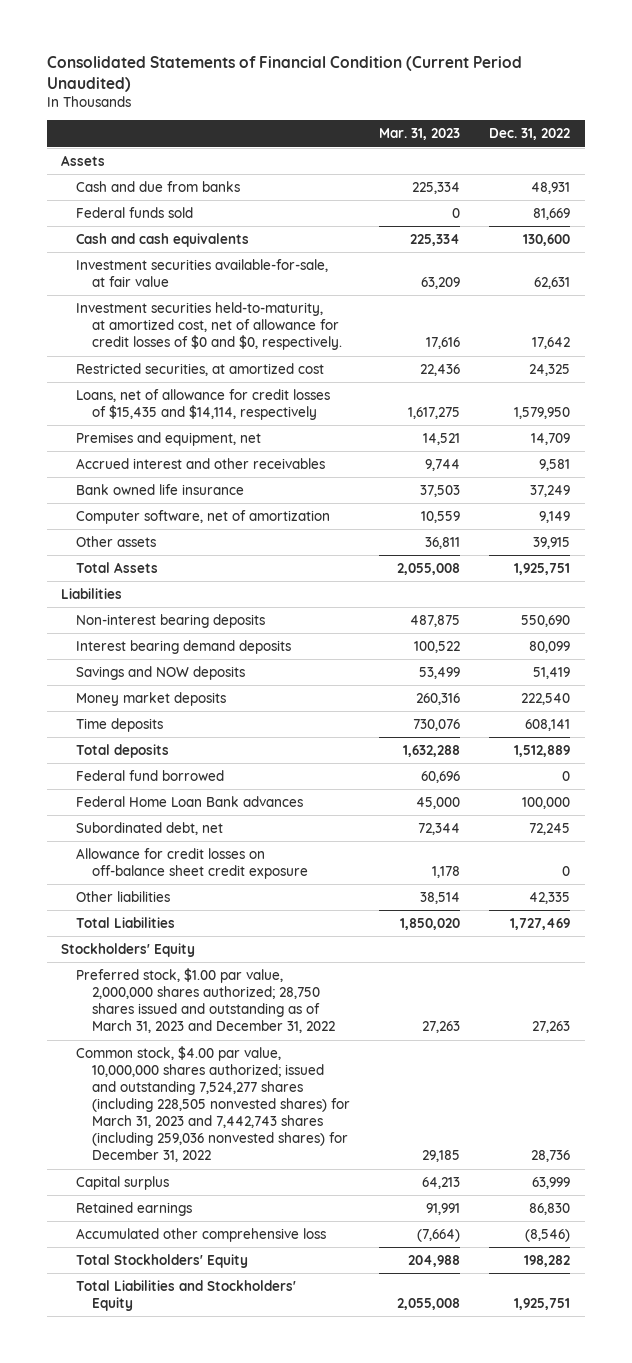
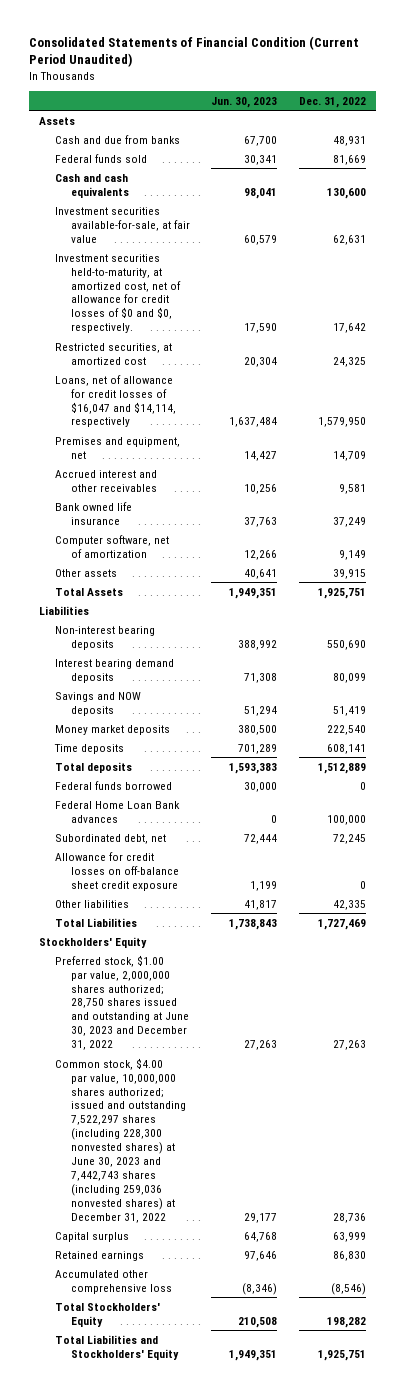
- | Mar. 31, 2023 | Dec. 31, 2022
+ | Jun. 30, 2023 | Dec. 31, 2022
- Loans, net of allowance for credit losses of $15,435 and $14,114, respectively | 1,617,275 | 1,579,950
+ Loans, net of allowance for credit losses of $16,047 and $14,114, respectively | 1,637,484 | 1,579,950
- Federal fund borrowed | 60,696 | 0
+ Federal funds borrowed | 30,000 | 0
- Preferred stock, $1.00 par value, 2,000,000 shares authorized; 28,750 shares issued and outstanding as of March 31, 2023 and December 31, 2022 | 27,263 | 27,263
- Common stock, $4.00 par value, 10,000,000 shares authorized; issued and outstanding 7,524,277 shares (including 228,505 nonvested shares) for March 31, 2023 and 7,442,743 shares (including 259,036 nonvested shares) for December 31, 2022 | 29,185 | 28,736
+ Preferred stock, $1.00 par value, 2,000,000 shares authorized; 28,750 shares issued and outstanding at June 30, 2023 and December 31, 2022 | 27,263 | 27,263
+ Common stock, $4.00 par value, 10,000,000 shares authorized; issued and outstanding 7,522,297 shares (including 228,300 nonvested shares) at June 30, 2023 and 7,442,743 shares (including 259,036 nonvested shares) at December 31, 2022 | 29,177 | 28,736

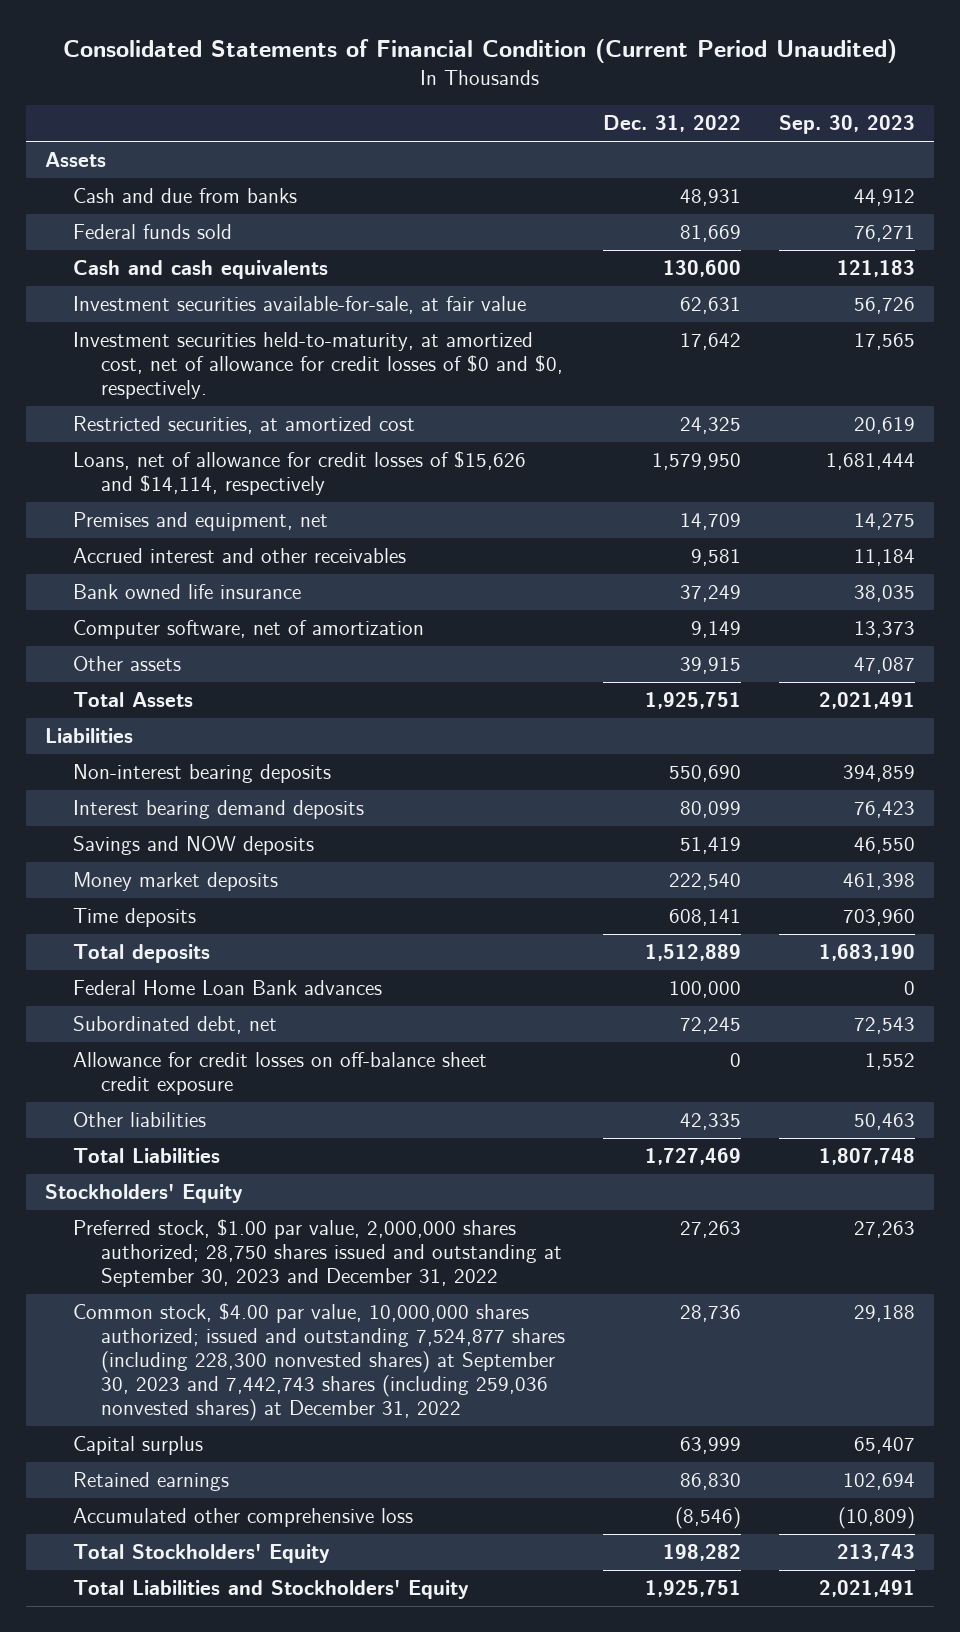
- | Jun. 30, 2023 | Dec. 31, 2022
+ | Dec. 31, 2022 | Sep. 30, 2023
- Loans, net of allowance for credit losses of $16,047 and $14,114, respectively | 1,637,484 | 1,579,950
+ Loans, net of allowance for credit losses of $15,626 and $14,114, respectively | 1,579,950 | 1,681,444
- Federal funds borrowed | 30,000 | 0
- Preferred stock, $1.00 par value, 2,000,000 shares authorized; 28,750 shares issued and outstanding at June 30, 2023 and December 31, 2022 | 27,263 | 27,263
- Common stock, $4.00 par value, 10,000,000 shares authorized; issued and outstanding 7,522,297 shares (including 228,300 nonvested shares) at June 30, 2023 and 7,442,743 shares (including 259,036 nonvested shares) at December 31, 2022 | 29,177 | 28,736
+ Preferred stock, $1.00 par value, 2,000,000 shares authorized; 28,750 shares issued and outstanding at September 30, 2023 and December 31, 2022 | 27,263 | 27,263
+ Common stock, $4.00 par value, 10,000,000 shares authorized; issued and outstanding 7,524,877 shares (including 228,300 nonvested shares) at September 30, 2023 and 7,442,743 shares (including 259,036 nonvested shares) at December 31, 2022 | 28,736 | 29,188

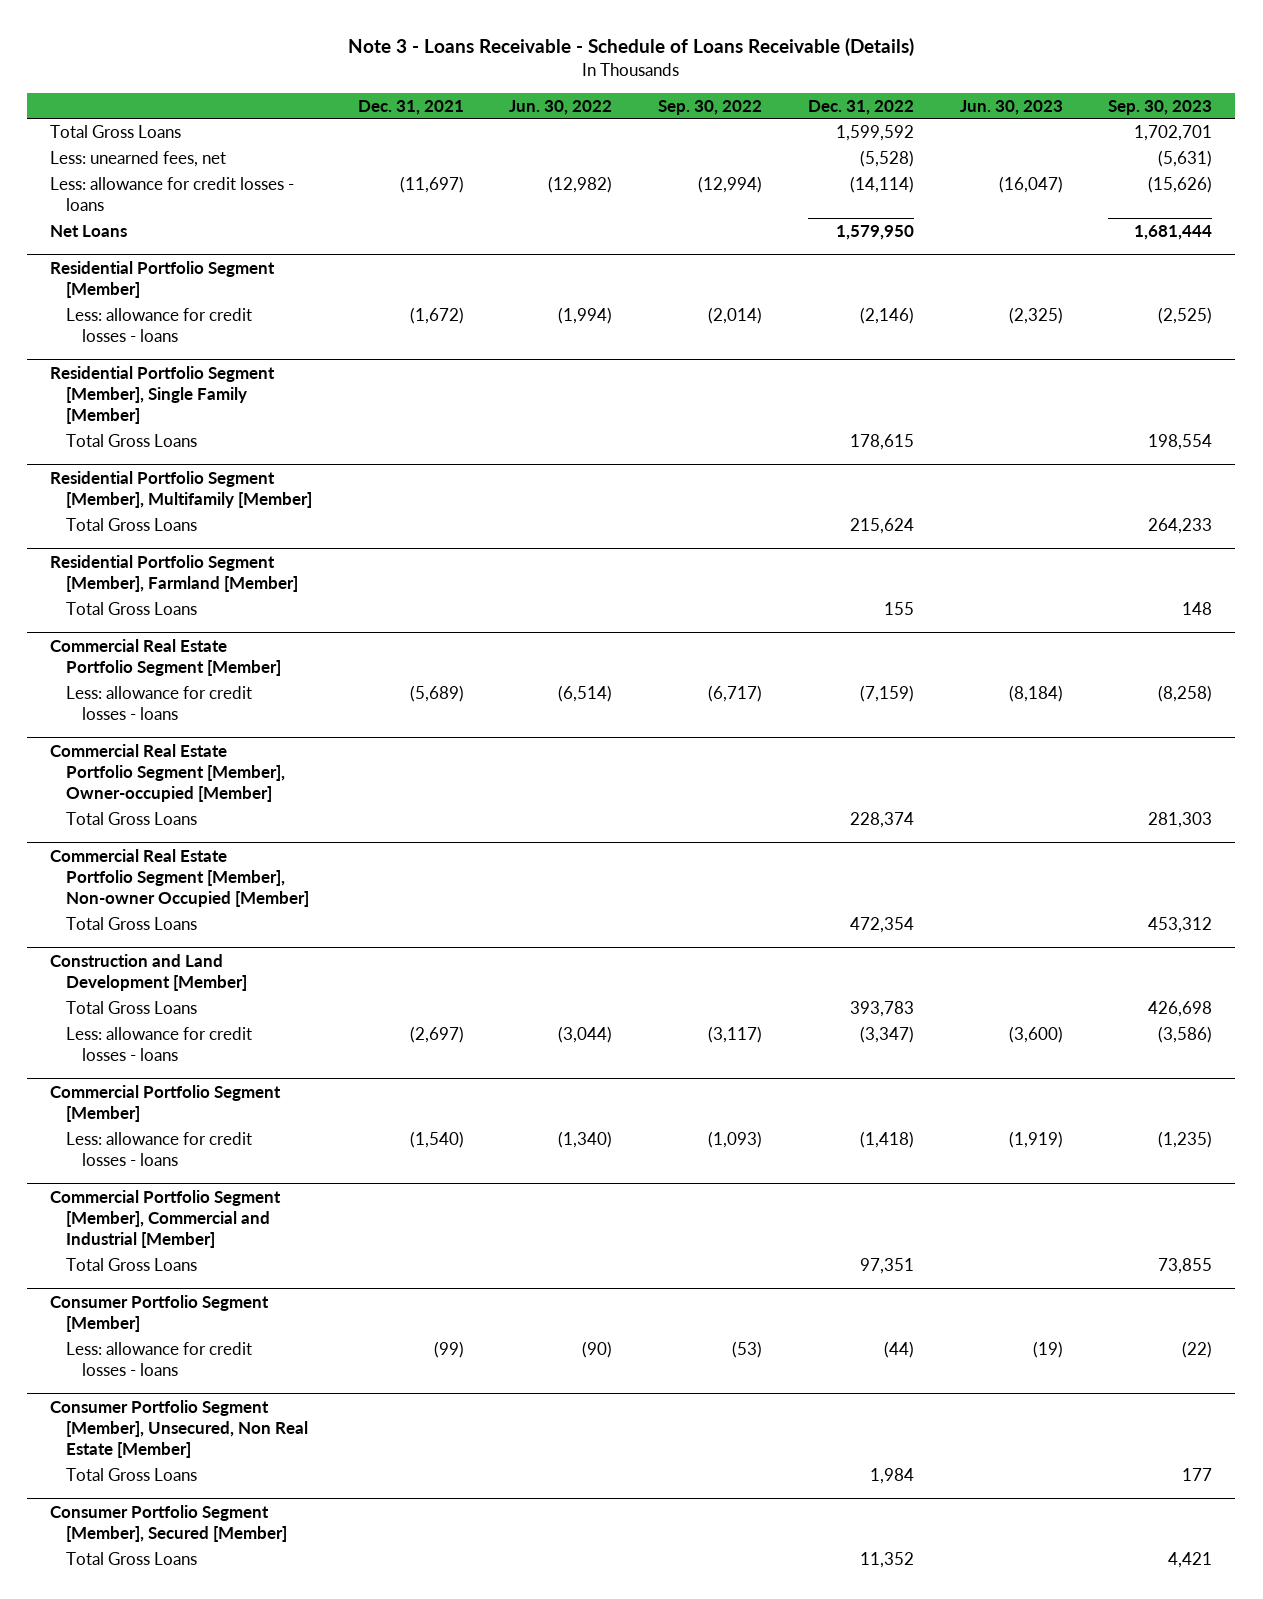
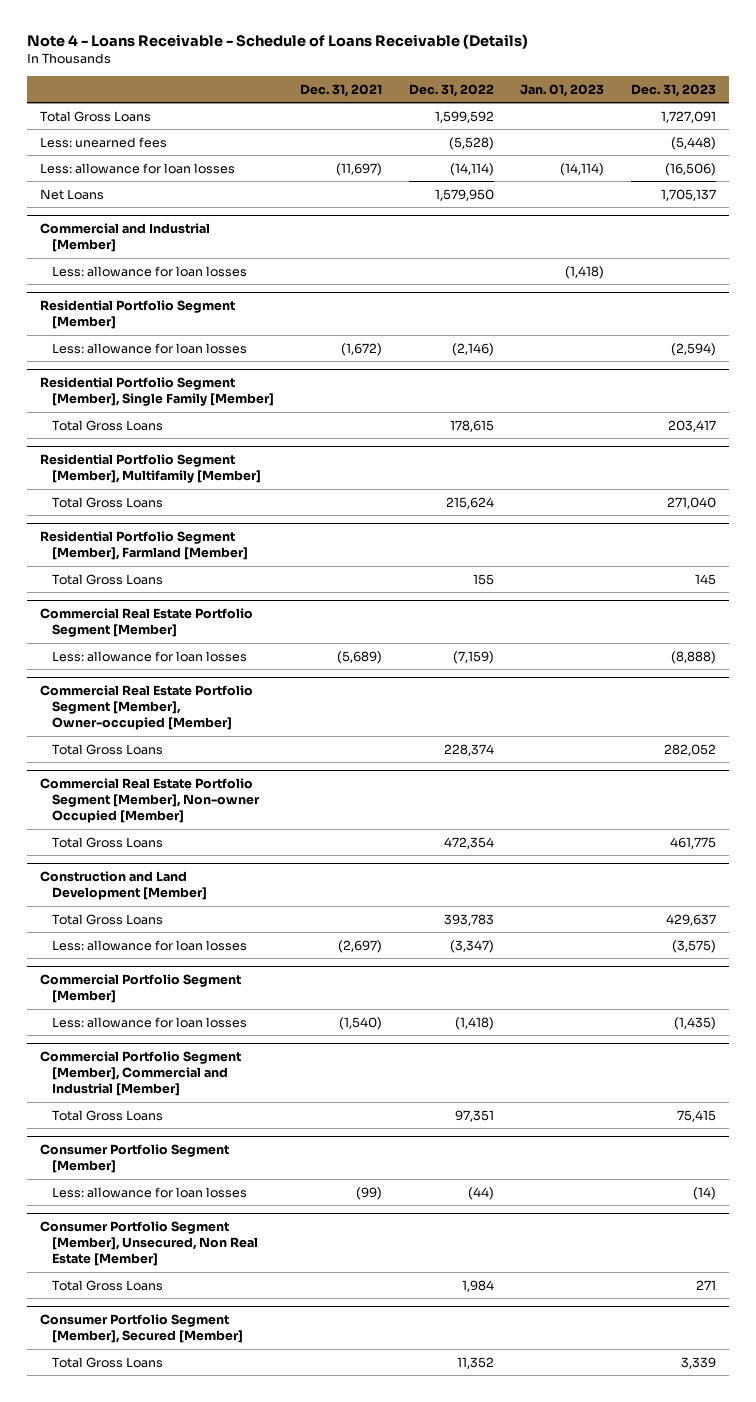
- Note 3 - Loans Receivable - Schedule of Loans Receivable (Details)
+ Note 4 - Loans Receivable - Schedule of Loans Receivable (Details)
- | Dec. 31, 2021 | Jun. 30, 2022 | Sep. 30, 2022 | Dec. 31, 2022 | Jun. 30, 2023 | Sep. 30, 2023
+ | Dec. 31, 2021 | Dec. 31, 2022 | Jan. 01, 2023 | Dec. 31, 2023
- Less: unearned fees, net | | | | (5,528) | | (5,631)
- Less: allowance for credit losses - loans | (11,697) | (12,982) | (12,994) | (14,114) | (16,047) | (15,626)
+ Less: unearned fees | | (5,528) | | (5,448)
+ Less: allowance for loan losses | (11,697) | (14,114) | (14,114) | (16,506)
+ Commercial and Industrial [Member]
+ Less: allowance for loan losses | | | (1,418) |
@ Residential Portfolio Segment [Member]
- Less: allowance for credit losses - loans | (1,672) | (1,994) | (2,014) | (2,146) | (2,325) | (2,525)
+ Less: allowance for loan losses | (1,672) | (2,146) | | (2,594)
@ Commercial Real Estate Portfolio Segment [Member]
- Less: allowance for credit losses - loans | (5,689) | (6,514) | (6,717) | (7,159) | (8,184) | (8,258)
+ Less: allowance for loan losses | (5,689) | (7,159) | | (8,888)
@ Construction and Land Development [Member]
- Less: allowance for credit losses - loans | (2,697) | (3,044) | (3,117) | (3,347) | (3,600) | (3,586)
+ Less: allowance for loan losses | (2,697) | (3,347) | | (3,575)
@ Commercial Portfolio Segment [Member]
- Less: allowance for credit losses - loans | (1,540) | (1,340) | (1,093) | (1,418) | (1,919) | (1,235)
+ Less: allowance for loan losses | (1,540) | (1,418) | | (1,435)
@ Consumer Portfolio Segment [Member]
- Less: allowance for credit losses - loans | (99) | (90) | (53) | (44) | (19) | (22)
+ Less: allowance for loan losses | (99) | (44) | | (14)

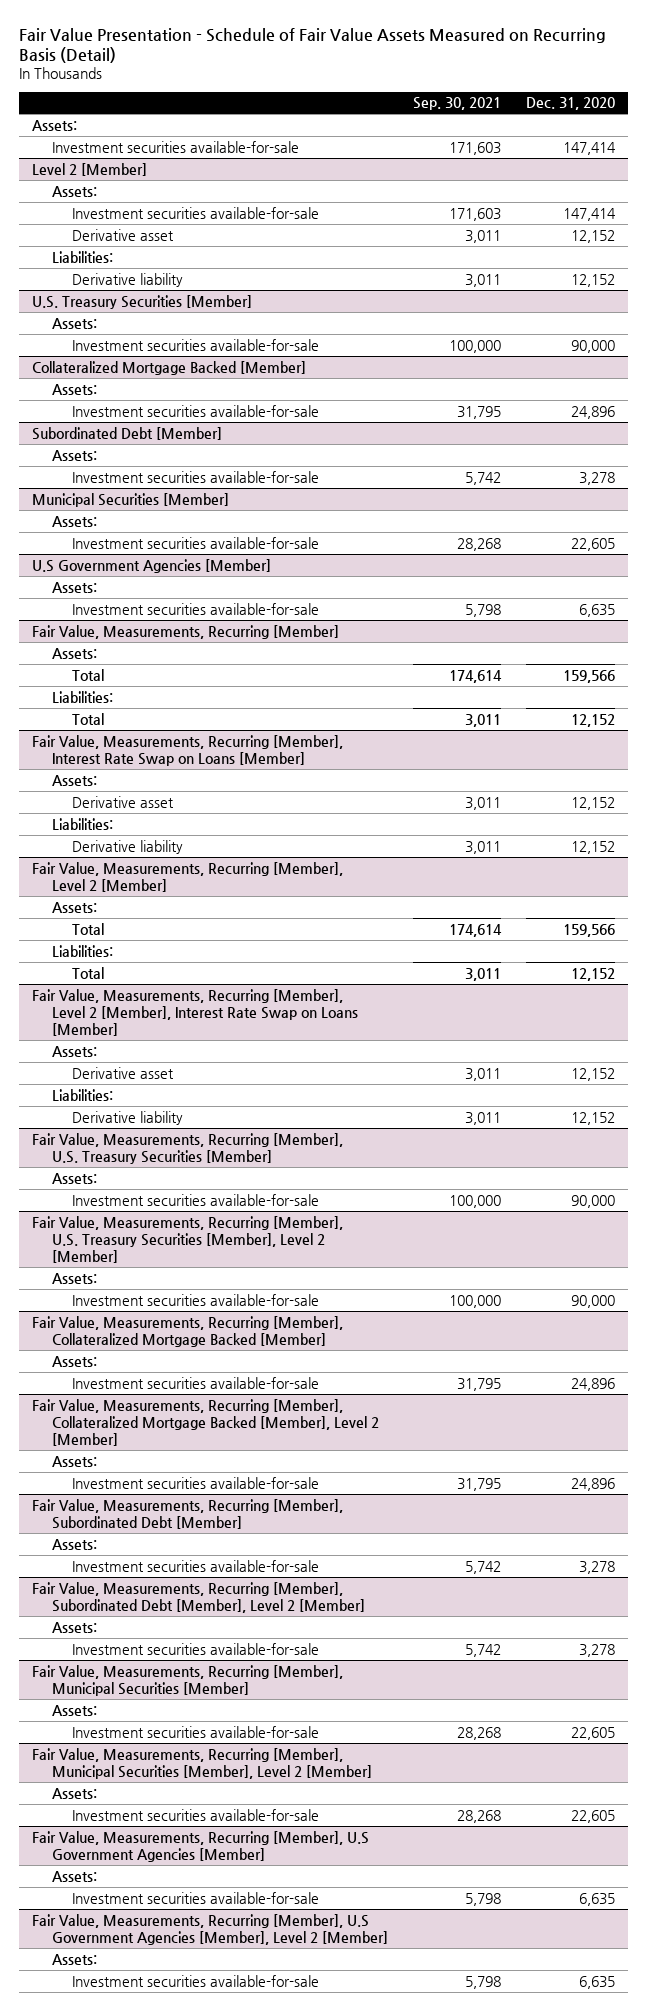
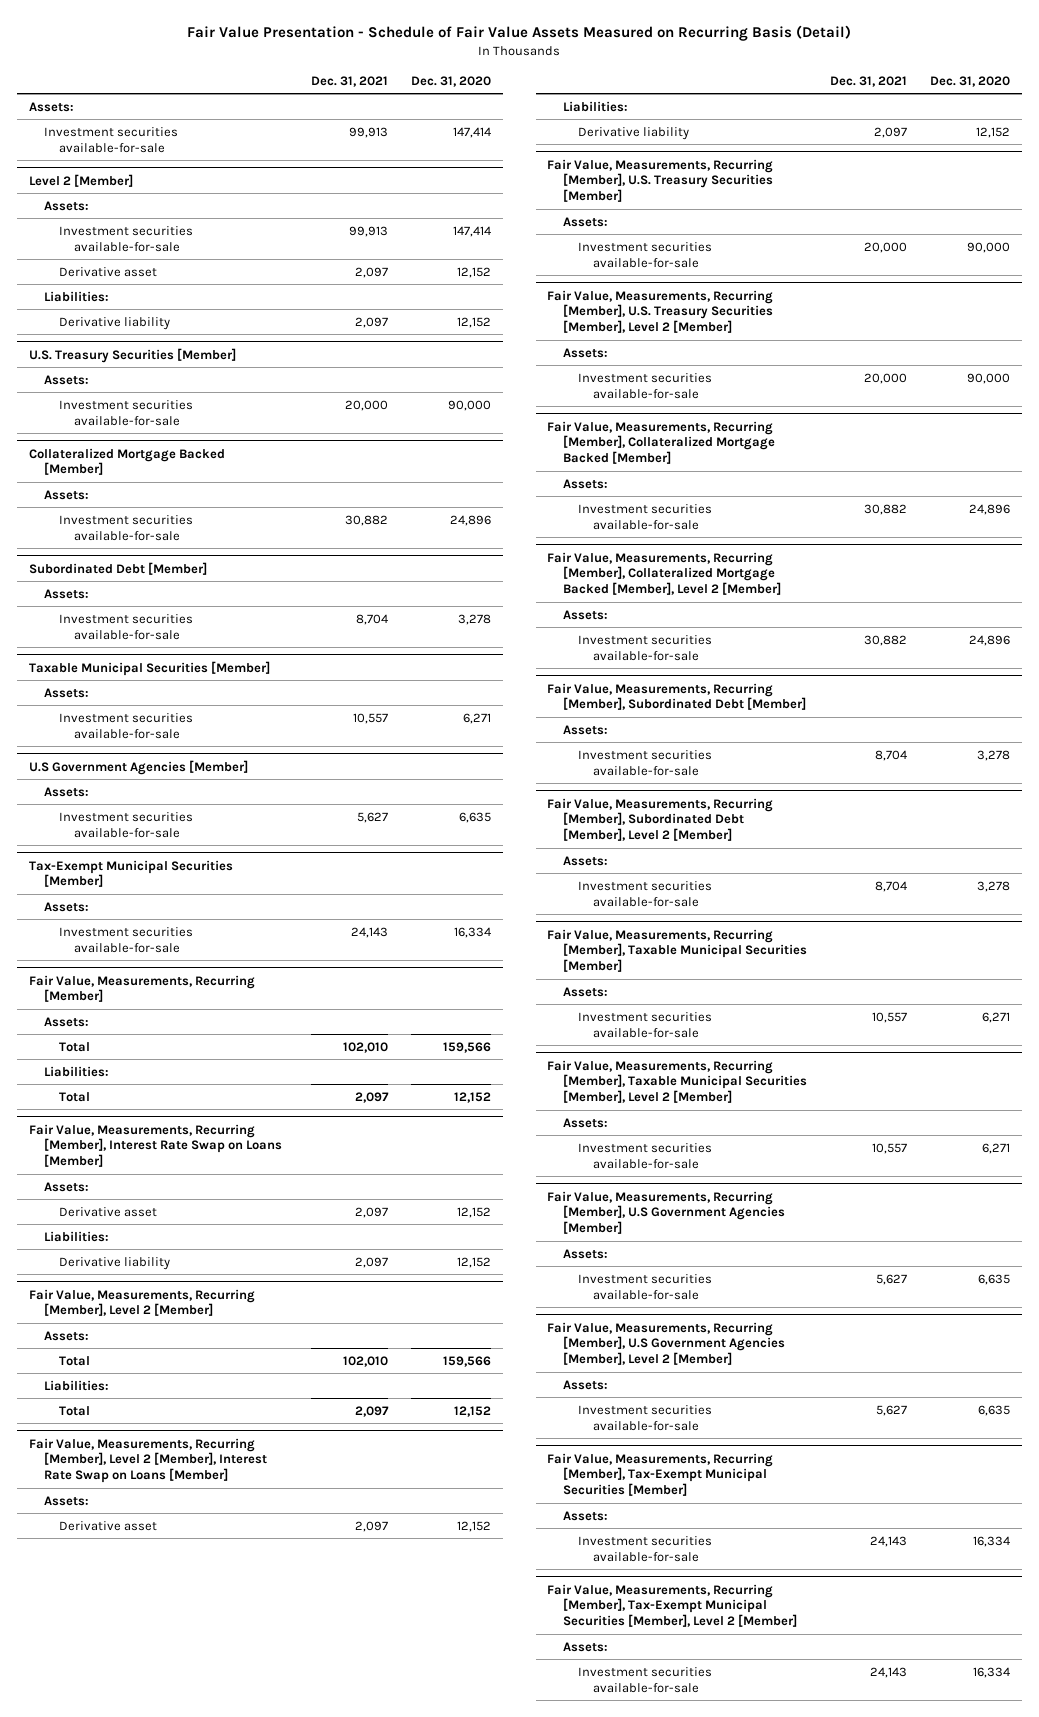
- | Sep. 30, 2021 | Dec. 31, 2020
+ | Dec. 31, 2021 | Dec. 31, 2020
- Municipal Securities [Member]
+ Taxable Municipal Securities [Member]
- Investment securities available-for-sale | 28,268 | 22,605
+ Investment securities available-for-sale | 10,557 | 6,271
+ Tax-Exempt Municipal Securities [Member]
+ Assets:
+ Investment securities available-for-sale | 24,143 | 16,334
- Fair Value, Measurements, Recurring [Member], Municipal Securities [Member]
+ Fair Value, Measurements, Recurring [Member], Taxable Municipal Securities [Member]
- Investment securities available-for-sale | 28,268 | 22,605
- Fair Value, Measurements, Recurring [Member], Municipal Securities [Member], Level 2 [Member]
+ Investment securities available-for-sale | 10,557 | 6,271
+ Fair Value, Measurements, Recurring [Member], Taxable Municipal Securities [Member], Level 2 [Member]
- Investment securities available-for-sale | 28,268 | 22,605
+ Investment securities available-for-sale | 10,557 | 6,271
+ Fair Value, Measurements, Recurring [Member], Tax-Exempt Municipal Securities [Member]
+ Assets:
+ Investment securities available-for-sale | 24,143 | 16,334
+ Fair Value, Measurements, Recurring [Member], Tax-Exempt Municipal Securities [Member], Level 2 [Member]
+ Assets:
+ Investment securities available-for-sale | 24,143 | 16,334

